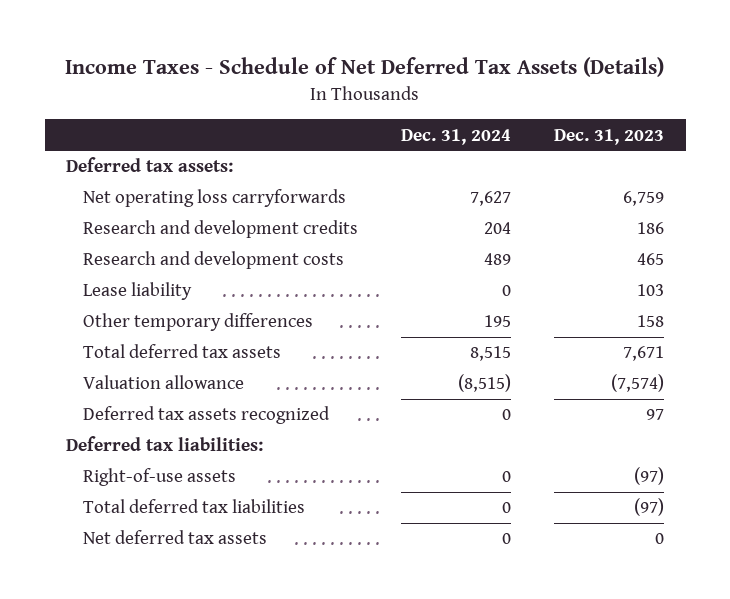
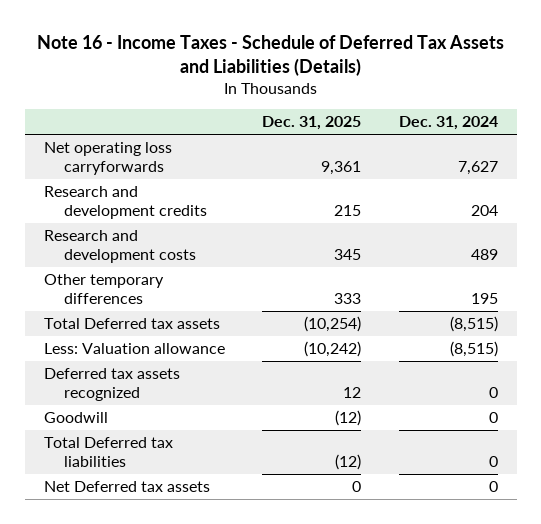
- Income Taxes - Schedule of Net Deferred Tax Assets (Details)
+ Note 16 - Income Taxes - Schedule of Deferred Tax Assets and Liabilities (Details)
- | Dec. 31, 2024 | Dec. 31, 2023
+ | Dec. 31, 2025 | Dec. 31, 2024
- Deferred tax assets:
- Lease liability | 0 | 103
- Total deferred tax assets | 8,515 | 7,671
- Valuation allowance | (8,515) | (7,574)
+ Total Deferred tax assets | (10,254) | (8,515)
+ Less: Valuation allowance | (10,242) | (8,515)
- Deferred tax liabilities:
- Right-of-use assets | 0 | (97)
- Total deferred tax liabilities | 0 | (97)
- Net deferred tax assets | 0 | 0
+ Goodwill | (12) | 0
+ Total Deferred tax liabilities | (12) | 0
+ Net Deferred tax assets | 0 | 0

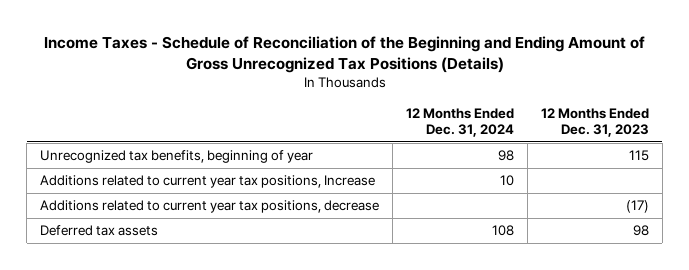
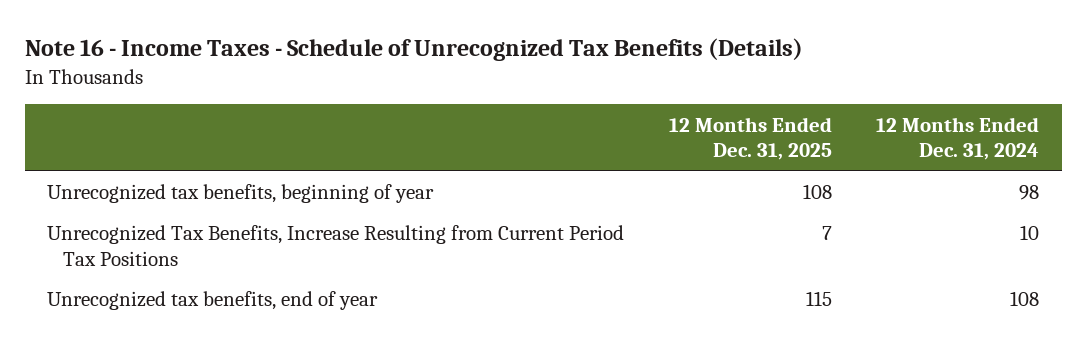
- Income Taxes - Schedule of Reconciliation of the Beginning and Ending Amount of Gross Unrecognized Tax Positions (Details)
+ Note 16 - Income Taxes - Schedule of Unrecognized Tax Benefits (Details)
- | 12 Months Ended Dec. 31, 2024 | 12 Months Ended Dec. 31, 2023
+ | 12 Months Ended Dec. 31, 2025 | 12 Months Ended Dec. 31, 2024
- Additions related to current year tax positions, Increase | 10 |
- Additions related to current year tax positions, decrease | | (17)
- Deferred tax assets | 108 | 98
+ Unrecognized Tax Benefits, Increase Resulting from Current Period Tax Positions | 7 | 10
+ Unrecognized tax benefits, end of year | 115 | 108

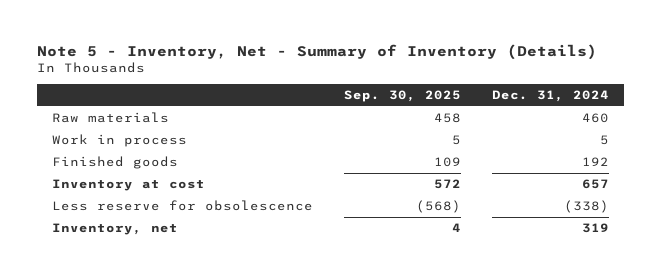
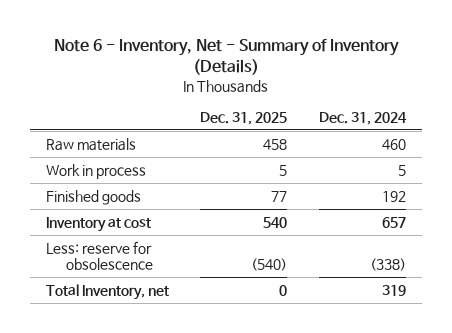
- Note 5 - Inventory, Net - Summary of Inventory (Details)
+ Note 6 - Inventory, Net - Summary of Inventory (Details)
- | Sep. 30, 2025 | Dec. 31, 2024
+ | Dec. 31, 2025 | Dec. 31, 2024
- Less reserve for obsolescence | (568) | (338)
- Inventory, net | 4 | 319
+ Less: reserve for obsolescence | (540) | (338)
+ Total Inventory, net | 0 | 319

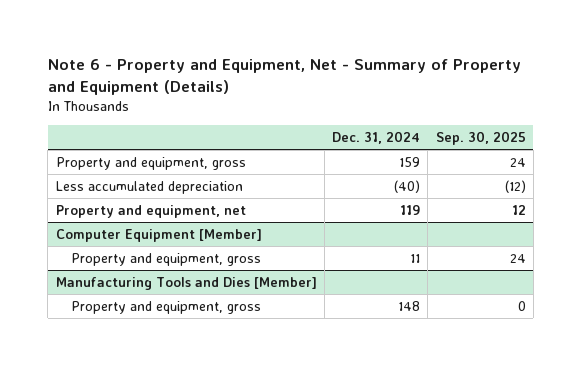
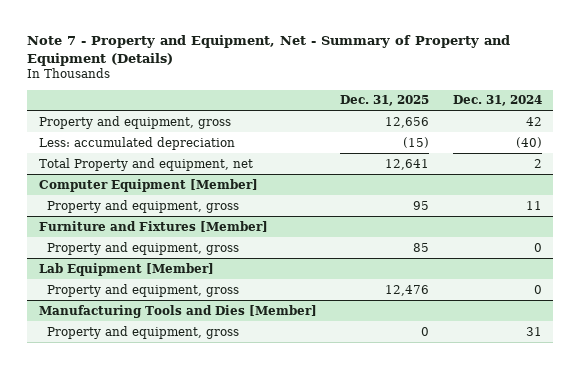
- Note 6 - Property and Equipment, Net - Summary of Property and Equipment (Details)
+ Note 7 - Property and Equipment, Net - Summary of Property and Equipment (Details)
- | Dec. 31, 2024 | Sep. 30, 2025
+ | Dec. 31, 2025 | Dec. 31, 2024
- Property and equipment, gross | 159 | 24
- Less accumulated depreciation | (40) | (12)
- Property and equipment, net | 119 | 12
+ Property and equipment, gross | 12,656 | 42
+ Less: accumulated depreciation | (15) | (40)
+ Total Property and equipment, net | 12,641 | 2
+ Furniture and Fixtures [Member]
+ Property and equipment, gross | 85 | 0
+ Lab Equipment [Member]
+ Property and equipment, gross | 12,476 | 0
@ Manufacturing Tools and Dies [Member]
- Property and equipment, gross | 148 | 0
+ Property and equipment, gross | 0 | 31

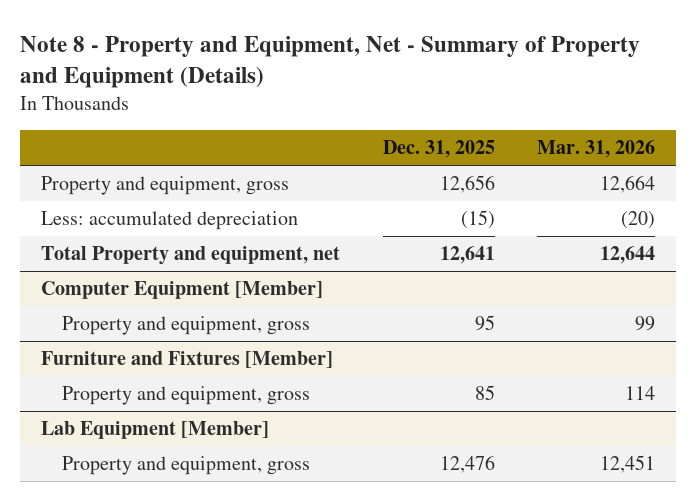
- Note 7 - Property and Equipment, Net - Summary of Property and Equipment (Details)
+ Note 8 - Property and Equipment, Net - Summary of Property and Equipment (Details)
- | Dec. 31, 2025 | Dec. 31, 2024
+ | Dec. 31, 2025 | Mar. 31, 2026
- Manufacturing Tools and Dies [Member]
- Property and equipment, gross | 0 | 31

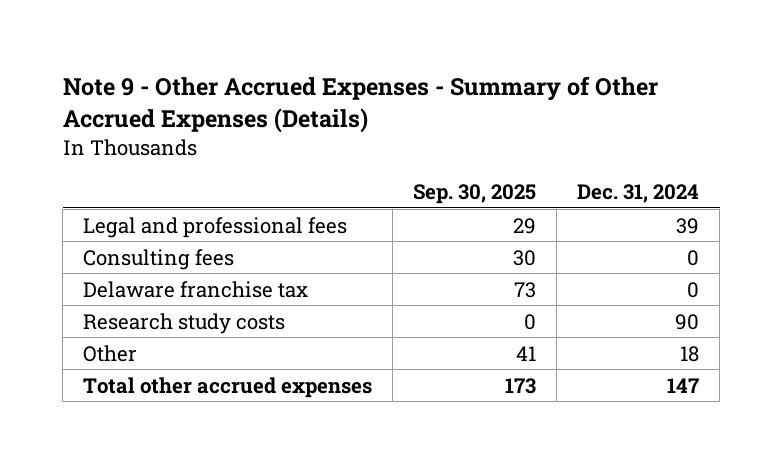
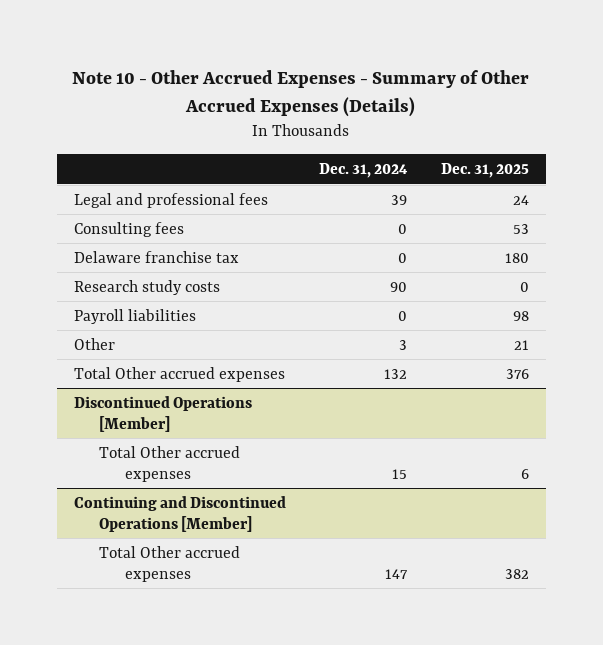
- Note 9 - Other Accrued Expenses - Summary of Other Accrued Expenses (Details)
+ Note 10 - Other Accrued Expenses - Summary of Other Accrued Expenses (Details)
- | Sep. 30, 2025 | Dec. 31, 2024
+ | Dec. 31, 2024 | Dec. 31, 2025
- Other | 41 | 18
- Total other accrued expenses | 173 | 147
+ Payroll liabilities | 0 | 98
+ Other | 3 | 21
+ Total Other accrued expenses | 132 | 376
+ Discontinued Operations [Member]
+ Total Other accrued expenses | 15 | 6
+ Continuing and Discontinued Operations [Member]
+ Total Other accrued expenses | 147 | 382

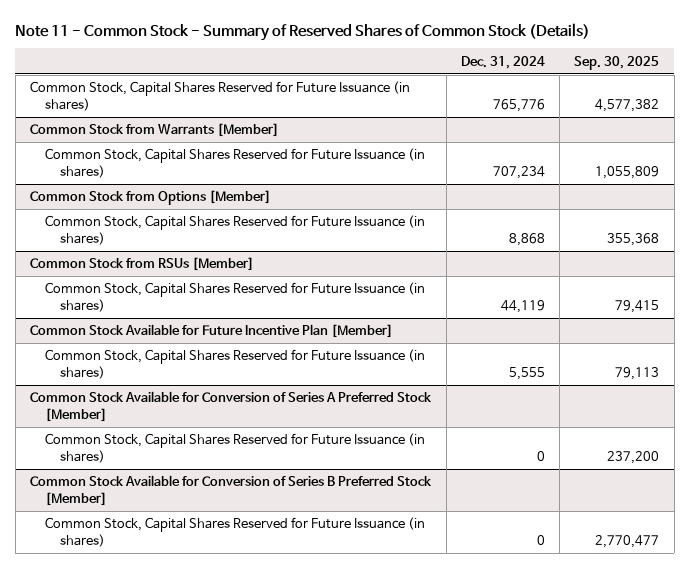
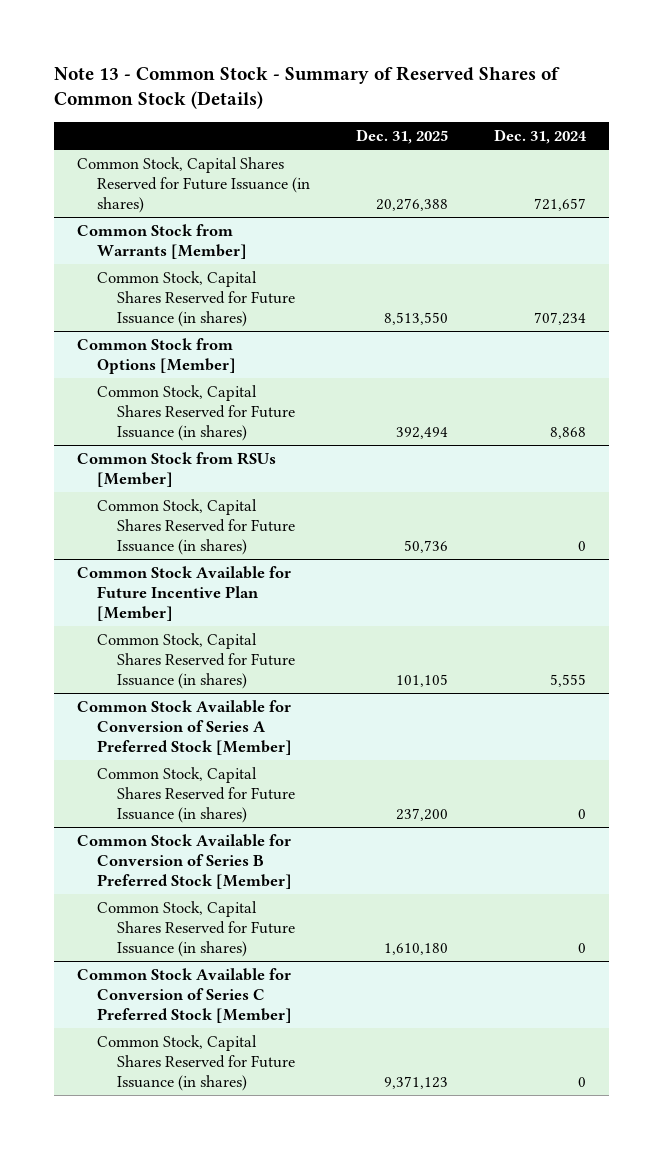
- Note 11 - Common Stock - Summary of Reserved Shares of Common Stock (Details)
+ Note 13 - Common Stock - Summary of Reserved Shares of Common Stock (Details)
- | Dec. 31, 2024 | Sep. 30, 2025
+ | Dec. 31, 2025 | Dec. 31, 2024
- Common Stock, Capital Shares Reserved for Future Issuance (in shares) | 765,776 | 4,577,382
+ Common Stock, Capital Shares Reserved for Future Issuance (in shares) | 20,276,388 | 721,657
@ Common Stock from RSUs [Member]
- Common Stock, Capital Shares Reserved for Future Issuance (in shares) | 44,119 | 79,415
+ Common Stock, Capital Shares Reserved for Future Issuance (in shares) | 50,736 | 0
+ Common Stock Available for Conversion of Series C Preferred Stock [Member]
+ Common Stock, Capital Shares Reserved for Future Issuance (in shares) | 9,371,123 | 0

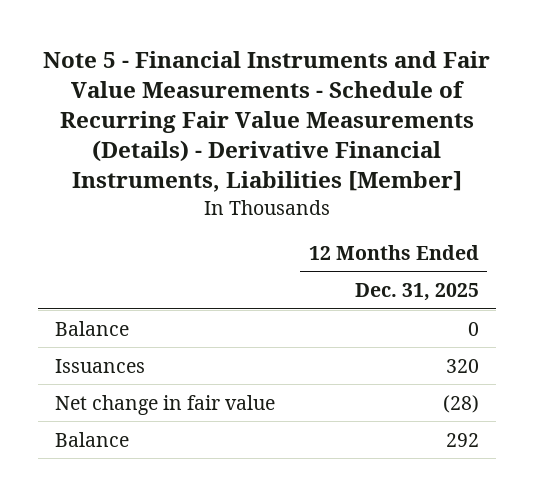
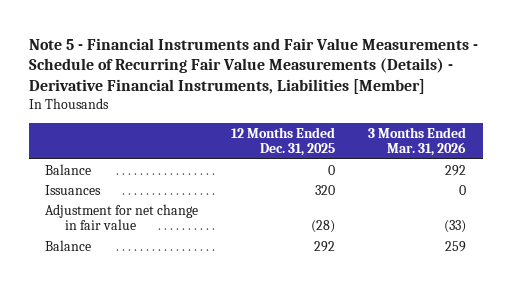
- | 12 Months Ended Dec. 31, 2025
+ | 12 Months Ended Dec. 31, 2025 | 3 Months Ended Mar. 31, 2026
- Net change in fair value | (28)
+ Adjustment for net change in fair value | (28) | (33)

